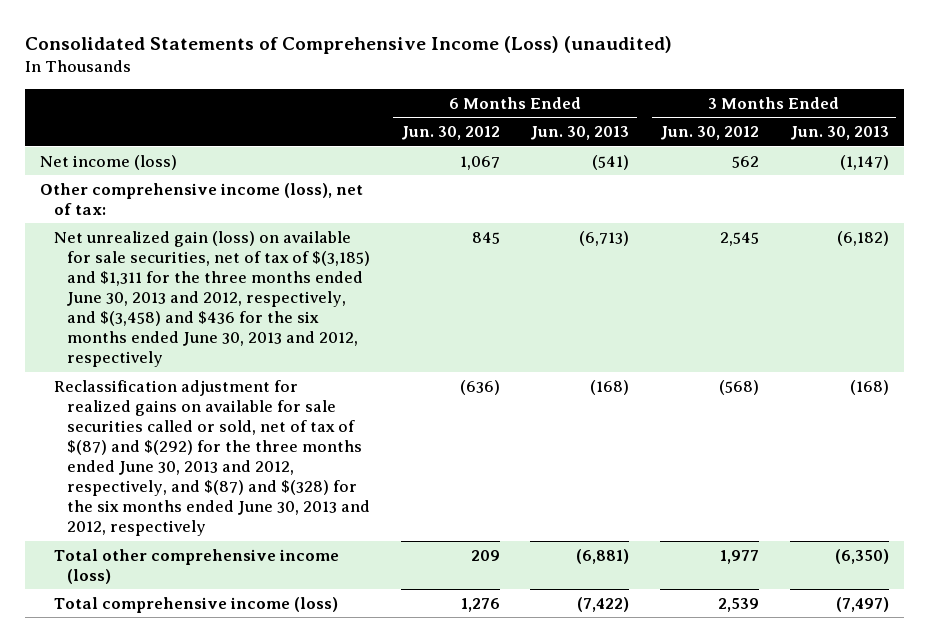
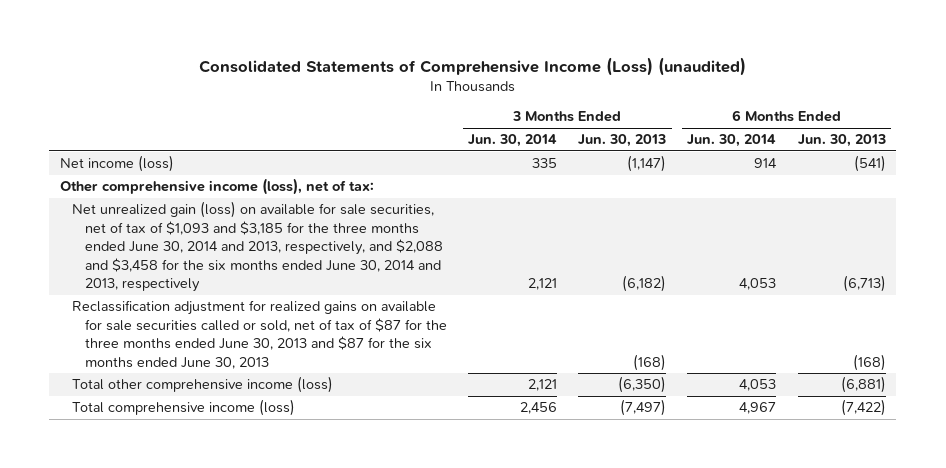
- | 6 Months Ended Jun. 30, 2012 | 6 Months Ended Jun. 30, 2013 | 3 Months Ended Jun. 30, 2012 | 3 Months Ended Jun. 30, 2013
+ | 3 Months Ended Jun. 30, 2014 | 3 Months Ended Jun. 30, 2013 | 6 Months Ended Jun. 30, 2014 | 6 Months Ended Jun. 30, 2013
- Net unrealized gain (loss) on available for sale securities, net of tax of $(3,185) and $1,311 for the three months ended June 30, 2013 and 2012, respectively, and $(3,458) and $436 for the six months ended June 30, 2013 and 2012, respectively | 845 | (6,713) | 2,545 | (6,182)
- Reclassification adjustment for realized gains on available for sale securities called or sold, net of tax of $(87) and $(292) for the three months ended June 30, 2013 and 2012, respectively, and $(87) and $(328) for the six months ended June 30, 2013 and 2012, respectively | (636) | (168) | (568) | (168)
+ Net unrealized gain (loss) on available for sale securities, net of tax of $1,093 and $3,185 for the three months ended June 30, 2014 and 2013, respectively, and $2,088 and $3,458 for the six months ended June 30, 2014 and 2013, respectively | 2,121 | (6,182) | 4,053 | (6,713)
+ Reclassification adjustment for realized gains on available for sale securities called or sold, net of tax of $87 for the three months ended June 30, 2013 and $87 for the six months ended June 30, 2013 | | (168) | | (168)

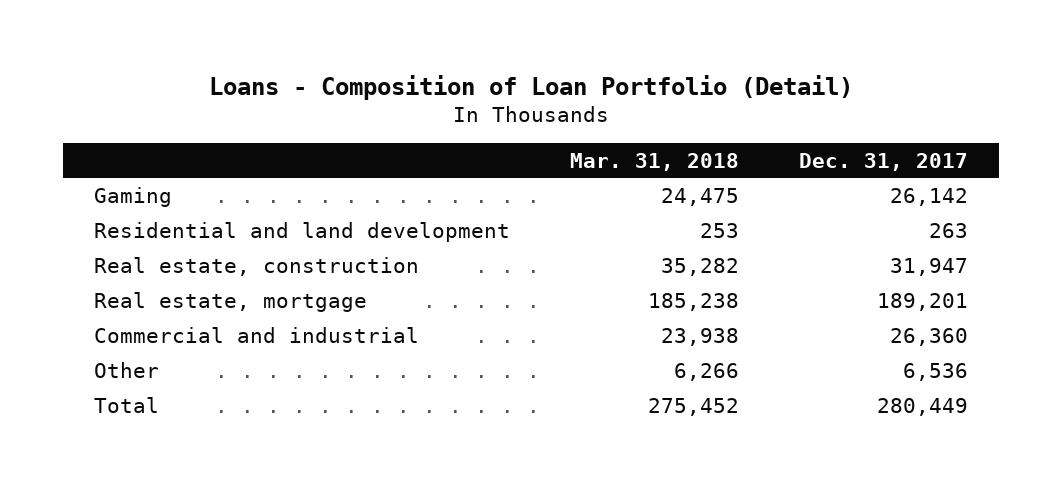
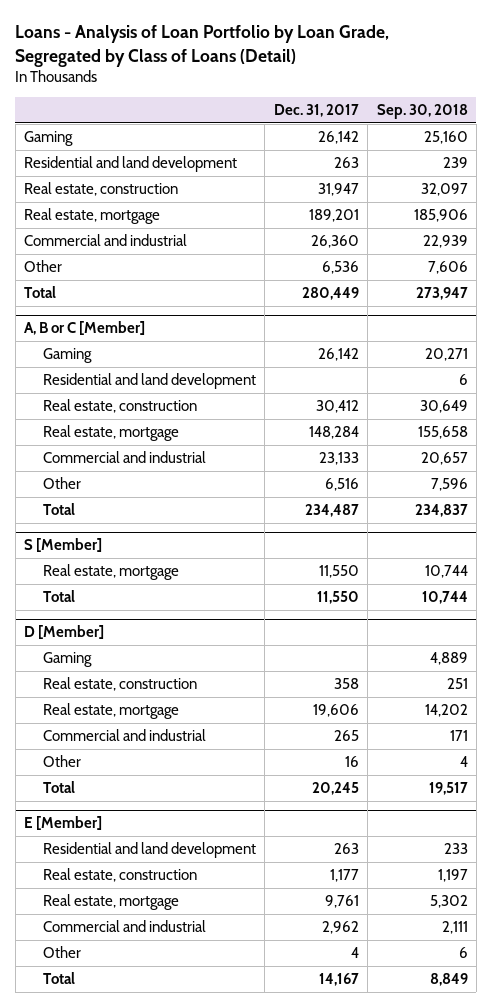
- Loans - Composition of Loan Portfolio (Detail)
+ Loans - Analysis of Loan Portfolio by Loan Grade, Segregated by Class of Loans (Detail)
- | Mar. 31, 2018 | Dec. 31, 2017
+ | Dec. 31, 2017 | Sep. 30, 2018
+ A, B or C [Member]
+ Gaming | 26,142 | 20,271
+ Residential and land development | | 6
+ Real estate, construction | 30,412 | 30,649
+ Real estate, mortgage | 148,284 | 155,658
+ Commercial and industrial | 23,133 | 20,657
+ Other | 6,516 | 7,596
+ Total | 234,487 | 234,837
+ S [Member]
+ Real estate, mortgage | 11,550 | 10,744
+ Total | 11,550 | 10,744
+ D [Member]
+ Gaming | | 4,889
+ Real estate, construction | 358 | 251
+ Real estate, mortgage | 19,606 | 14,202
+ Commercial and industrial | 265 | 171
+ Other | 16 | 4
+ Total | 20,245 | 19,517
+ E [Member]
+ Residential and land development | 263 | 233
+ Real estate, construction | 1,177 | 1,197
+ Real estate, mortgage | 9,761 | 5,302
+ Commercial and industrial | 2,962 | 2,111
+ Other | 4 | 6
+ Total | 14,167 | 8,849

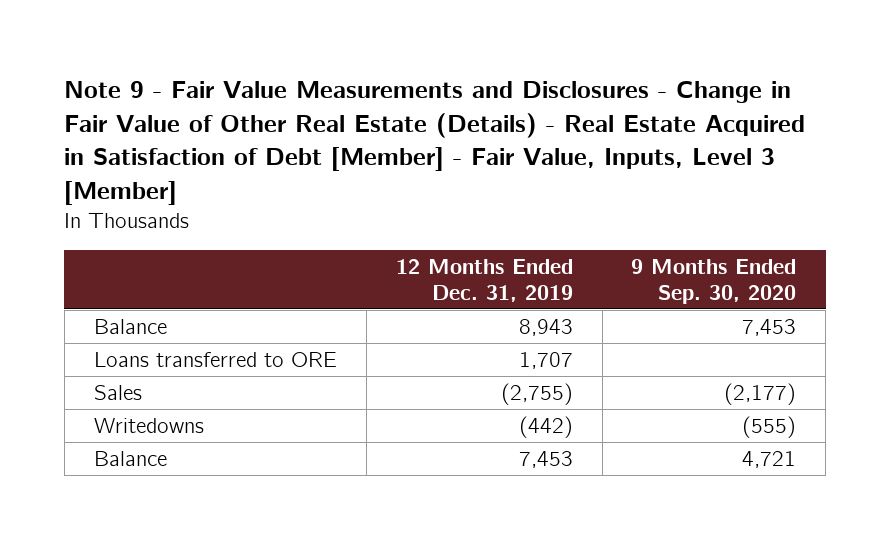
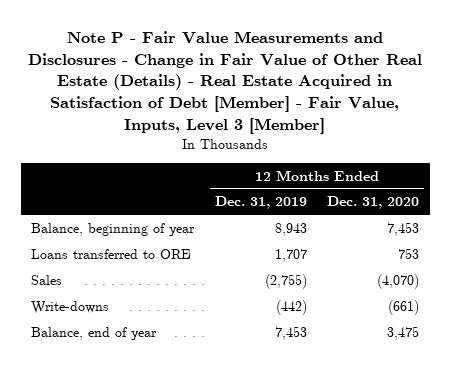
- Note 9 - Fair Value Measurements and Disclosures - Change in Fair Value of Other Real Estate (Details) - Real Estate Acquired in Satisfaction of Debt [Member] - Fair Value, Inputs, Level 3 [Member]
+ Note P - Fair Value Measurements and Disclosures - Change in Fair Value of Other Real Estate (Details) - Real Estate Acquired in Satisfaction of Debt [Member] - Fair Value, Inputs, Level 3 [Member]
- | 12 Months Ended Dec. 31, 2019 | 9 Months Ended Sep. 30, 2020
+ | 12 Months Ended Dec. 31, 2019 | 12 Months Ended Dec. 31, 2020
- Balance | 8,943 | 7,453
+ Balance, beginning of year | 8,943 | 7,453
- Writedowns | (442) | (555)
- Balance | 7,453 | 4,721
+ Write-downs | (442) | (661)
+ Balance, end of year | 7,453 | 3,475

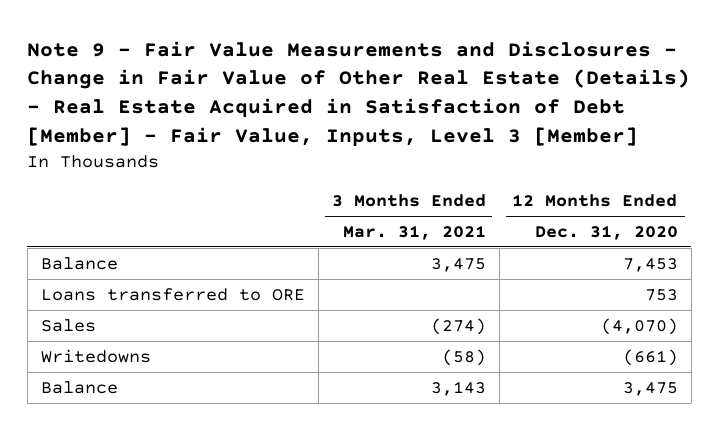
- Note P - Fair Value Measurements and Disclosures - Change in Fair Value of Other Real Estate (Details) - Real Estate Acquired in Satisfaction of Debt [Member] - Fair Value, Inputs, Level 3 [Member]
+ Note 9 - Fair Value Measurements and Disclosures - Change in Fair Value of Other Real Estate (Details) - Real Estate Acquired in Satisfaction of Debt [Member] - Fair Value, Inputs, Level 3 [Member]
- | 12 Months Ended Dec. 31, 2019 | 12 Months Ended Dec. 31, 2020
+ | 3 Months Ended Mar. 31, 2021 | 12 Months Ended Dec. 31, 2020
- Balance, beginning of year | 8,943 | 7,453
+ Balance | 3,475 | 7,453
- Write-downs | (442) | (661)
- Balance, end of year | 7,453 | 3,475
+ Writedowns | (58) | (661)
+ Balance | 3,143 | 3,475

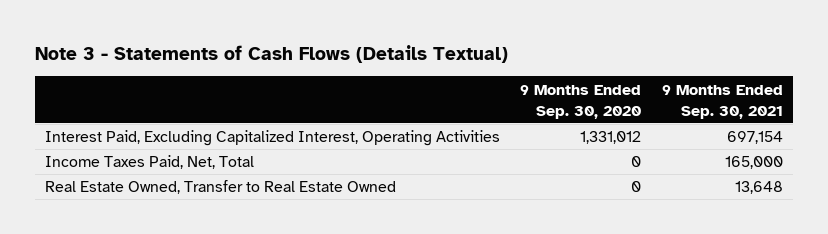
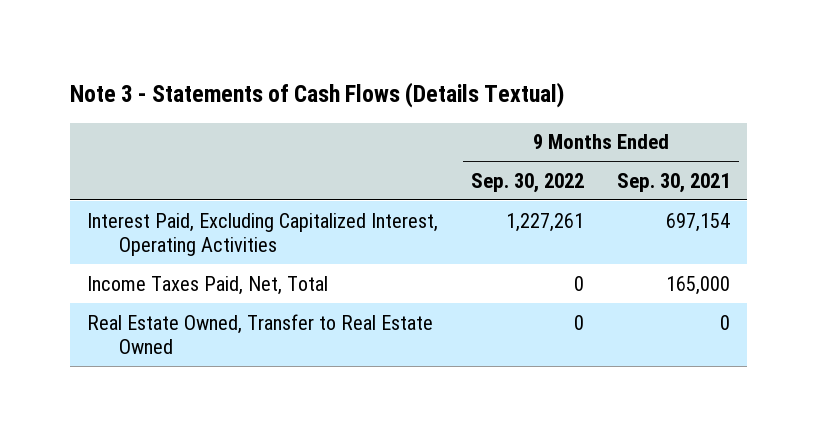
- | 9 Months Ended Sep. 30, 2020 | 9 Months Ended Sep. 30, 2021
+ | 9 Months Ended Sep. 30, 2022 | 9 Months Ended Sep. 30, 2021
- Real Estate Owned, Transfer to Real Estate Owned | 0 | 13,648
+ Real Estate Owned, Transfer to Real Estate Owned | 0 | 0

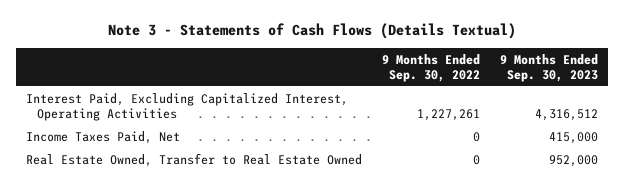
- | 9 Months Ended Sep. 30, 2022 | 9 Months Ended Sep. 30, 2021
+ | 9 Months Ended Sep. 30, 2022 | 9 Months Ended Sep. 30, 2023
- Income Taxes Paid, Net, Total | 0 | 165,000
+ Income Taxes Paid, Net | 0 | 415,000

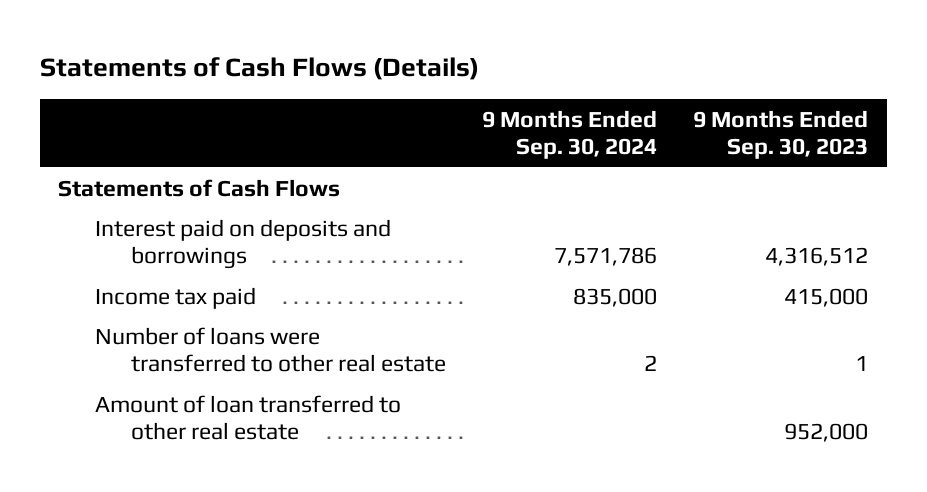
- Note 3 - Statements of Cash Flows (Details Textual)
+ Statements of Cash Flows (Details)
- | 9 Months Ended Sep. 30, 2022 | 9 Months Ended Sep. 30, 2023
+ | 9 Months Ended Sep. 30, 2024 | 9 Months Ended Sep. 30, 2023
- Interest Paid, Excluding Capitalized Interest, Operating Activities | 1,227,261 | 4,316,512
- Income Taxes Paid, Net | 0 | 415,000
- Real Estate Owned, Transfer to Real Estate Owned | 0 | 952,000
+ Statements of Cash Flows
+ Interest paid on deposits and borrowings | 7,571,786 | 4,316,512
+ Income tax paid | 835,000 | 415,000
+ Number of loans were transferred to other real estate | 2 | 1
+ Amount of loan transferred to other real estate | | 952,000

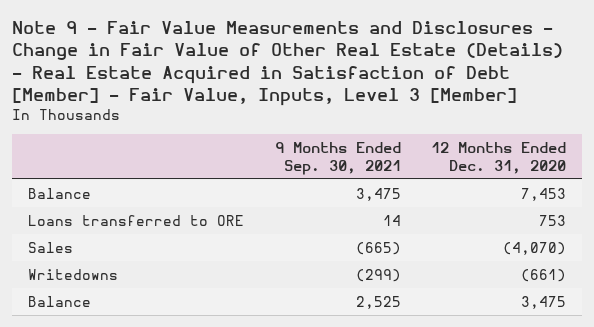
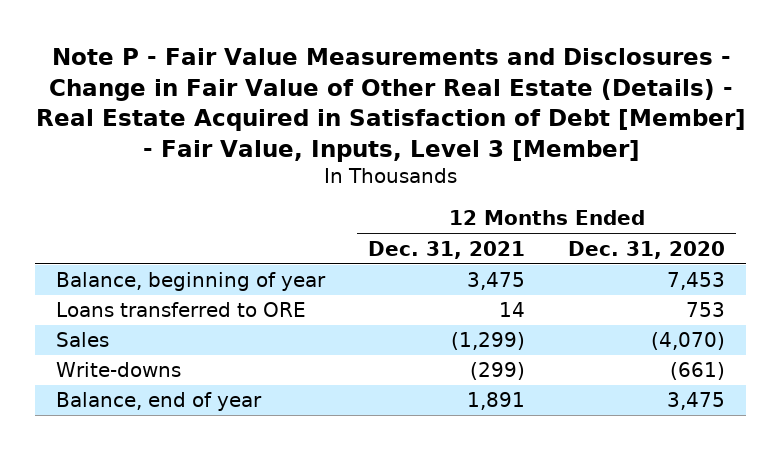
- Note 9 - Fair Value Measurements and Disclosures - Change in Fair Value of Other Real Estate (Details) - Real Estate Acquired in Satisfaction of Debt [Member] - Fair Value, Inputs, Level 3 [Member]
+ Note P - Fair Value Measurements and Disclosures - Change in Fair Value of Other Real Estate (Details) - Real Estate Acquired in Satisfaction of Debt [Member] - Fair Value, Inputs, Level 3 [Member]
- | 9 Months Ended Sep. 30, 2021 | 12 Months Ended Dec. 31, 2020
+ | 12 Months Ended Dec. 31, 2021 | 12 Months Ended Dec. 31, 2020
- Balance | 3,475 | 7,453
+ Balance, beginning of year | 3,475 | 7,453
- Writedowns | (299) | (661)
- Balance | 2,525 | 3,475
+ Write-downs | (299) | (661)
+ Balance, end of year | 1,891 | 3,475

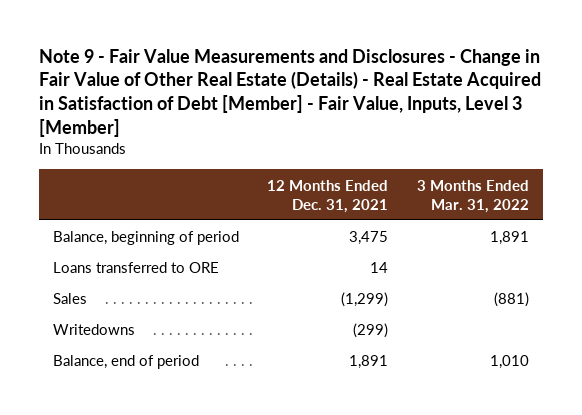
- Note P - Fair Value Measurements and Disclosures - Change in Fair Value of Other Real Estate (Details) - Real Estate Acquired in Satisfaction of Debt [Member] - Fair Value, Inputs, Level 3 [Member]
+ Note 9 - Fair Value Measurements and Disclosures - Change in Fair Value of Other Real Estate (Details) - Real Estate Acquired in Satisfaction of Debt [Member] - Fair Value, Inputs, Level 3 [Member]
- | 12 Months Ended Dec. 31, 2021 | 12 Months Ended Dec. 31, 2020
+ | 12 Months Ended Dec. 31, 2021 | 3 Months Ended Mar. 31, 2022
- Balance, beginning of year | 3,475 | 7,453
+ Balance, beginning of period | 3,475 | 1,891
- Write-downs | (299) | (661)
- Balance, end of year | 1,891 | 3,475
+ Writedowns | (299) |
+ Balance, end of period | 1,891 | 1,010

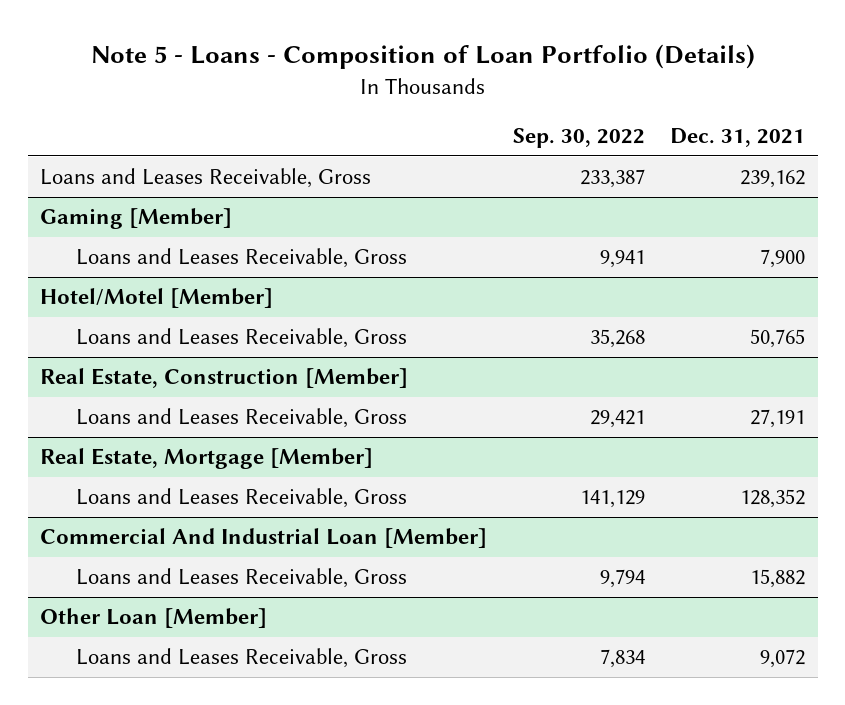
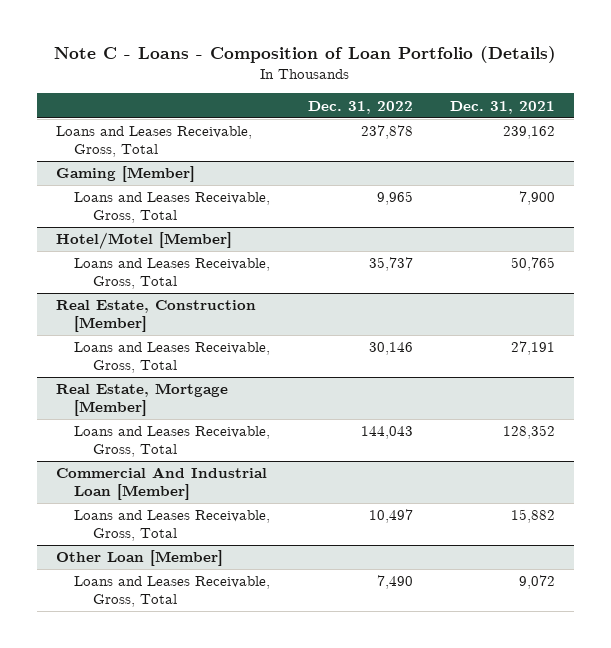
- Note 5 - Loans - Composition of Loan Portfolio (Details)
+ Note C - Loans - Composition of Loan Portfolio (Details)
- | Sep. 30, 2022 | Dec. 31, 2021
+ | Dec. 31, 2022 | Dec. 31, 2021
- Loans and Leases Receivable, Gross | 233,387 | 239,162
+ Loans and Leases Receivable, Gross, Total | 237,878 | 239,162
@ Gaming [Member]
- Loans and Leases Receivable, Gross | 9,941 | 7,900
+ Loans and Leases Receivable, Gross, Total | 9,965 | 7,900
@ Hotel/Motel [Member]
- Loans and Leases Receivable, Gross | 35,268 | 50,765
+ Loans and Leases Receivable, Gross, Total | 35,737 | 50,765
@ Real Estate, Construction [Member]
- Loans and Leases Receivable, Gross | 29,421 | 27,191
+ Loans and Leases Receivable, Gross, Total | 30,146 | 27,191
@ Real Estate, Mortgage [Member]
- Loans and Leases Receivable, Gross | 141,129 | 128,352
+ Loans and Leases Receivable, Gross, Total | 144,043 | 128,352
@ Commercial And Industrial Loan [Member]
- Loans and Leases Receivable, Gross | 9,794 | 15,882
+ Loans and Leases Receivable, Gross, Total | 10,497 | 15,882
@ Other Loan [Member]
- Loans and Leases Receivable, Gross | 7,834 | 9,072
+ Loans and Leases Receivable, Gross, Total | 7,490 | 9,072

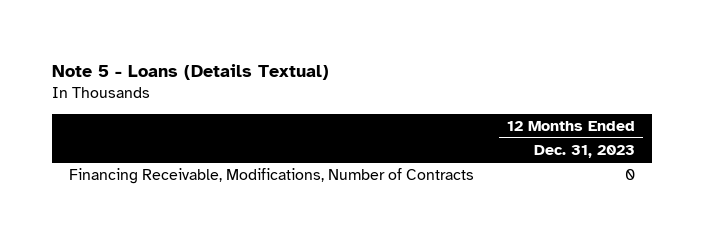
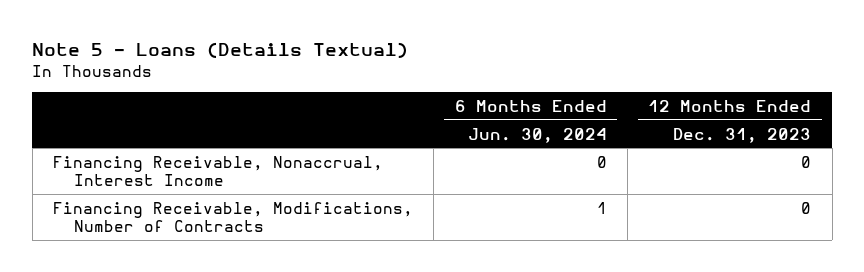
- | 12 Months Ended Dec. 31, 2023
+ | 6 Months Ended Jun. 30, 2024 | 12 Months Ended Dec. 31, 2023
+ Financing Receivable, Nonaccrual, Interest Income | 0 | 0

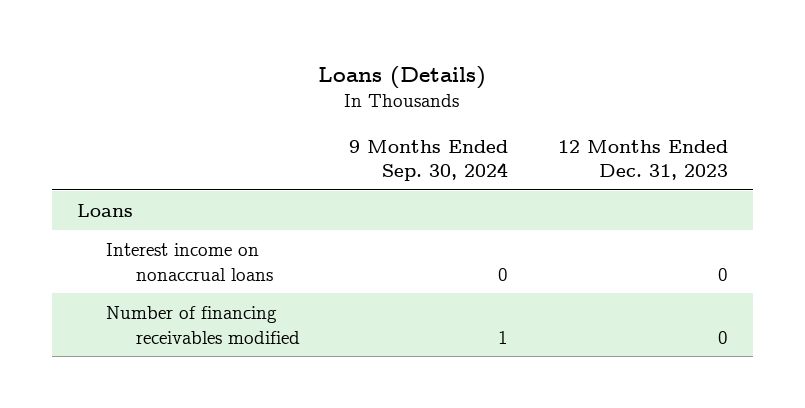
- Note 5 - Loans (Details Textual)
+ Loans (Details)
- | 6 Months Ended Jun. 30, 2024 | 12 Months Ended Dec. 31, 2023
+ | 9 Months Ended Sep. 30, 2024 | 12 Months Ended Dec. 31, 2023
- Financing Receivable, Nonaccrual, Interest Income | 0 | 0
- Financing Receivable, Modifications, Number of Contracts | 1 | 0
+ Loans
+ Interest income on nonaccrual loans | 0 | 0
+ Number of financing receivables modified | 1 | 0

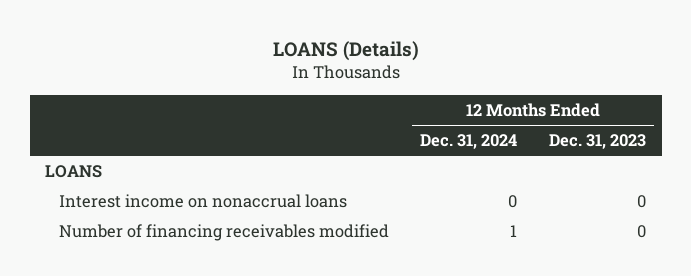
- Loans (Details)
+ LOANS (Details)
- | 9 Months Ended Sep. 30, 2024 | 12 Months Ended Dec. 31, 2023
+ | 12 Months Ended Dec. 31, 2024 | 12 Months Ended Dec. 31, 2023
- Loans
+ LOANS

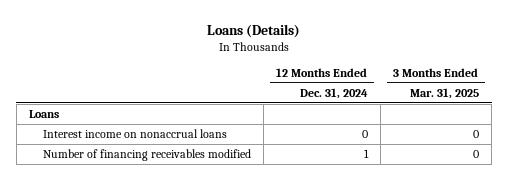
- LOANS (Details)
+ Loans (Details)
- | 12 Months Ended Dec. 31, 2024 | 12 Months Ended Dec. 31, 2023
+ | 12 Months Ended Dec. 31, 2024 | 3 Months Ended Mar. 31, 2025
- LOANS
+ Loans

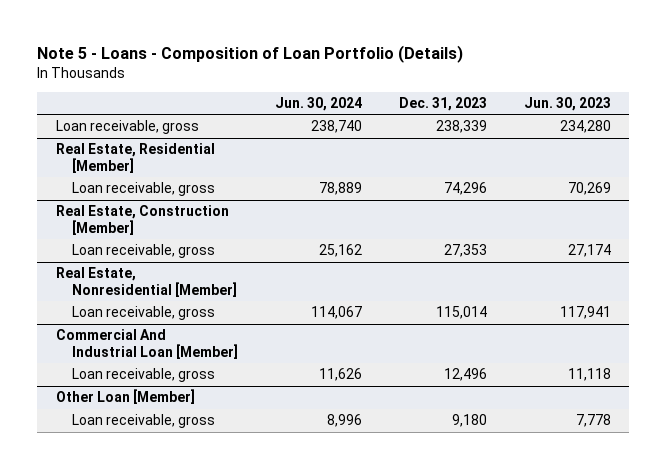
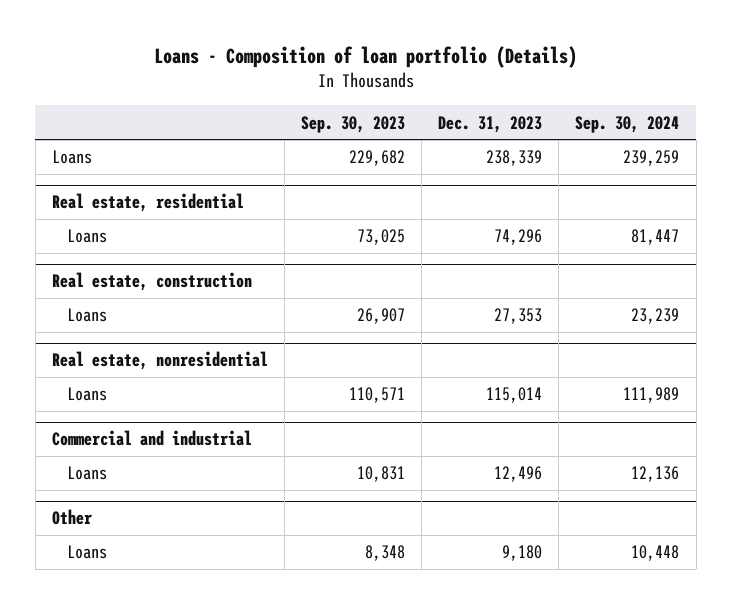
- Note 5 - Loans - Composition of Loan Portfolio (Details)
+ Loans - Composition of loan portfolio (Details)
- | Jun. 30, 2024 | Dec. 31, 2023 | Jun. 30, 2023
+ | Sep. 30, 2023 | Dec. 31, 2023 | Sep. 30, 2024
- Loan receivable, gross | 238,740 | 238,339 | 234,280
- Real Estate, Residential [Member]
- Loan receivable, gross | 78,889 | 74,296 | 70,269
- Real Estate, Construction [Member]
- Loan receivable, gross | 25,162 | 27,353 | 27,174
- Real Estate, Nonresidential [Member]
- Loan receivable, gross | 114,067 | 115,014 | 117,941
- Commercial And Industrial Loan [Member]
- Loan receivable, gross | 11,626 | 12,496 | 11,118
- Other Loan [Member]
- Loan receivable, gross | 8,996 | 9,180 | 7,778
+ Loans | 229,682 | 238,339 | 239,259
+ Real estate, residential
+ Loans | 73,025 | 74,296 | 81,447
+ Real estate, construction
+ Loans | 26,907 | 27,353 | 23,239
+ Real estate, nonresidential
+ Loans | 110,571 | 115,014 | 111,989
+ Commercial and industrial
+ Loans | 10,831 | 12,496 | 12,136
+ Other
+ Loans | 8,348 | 9,180 | 10,448

